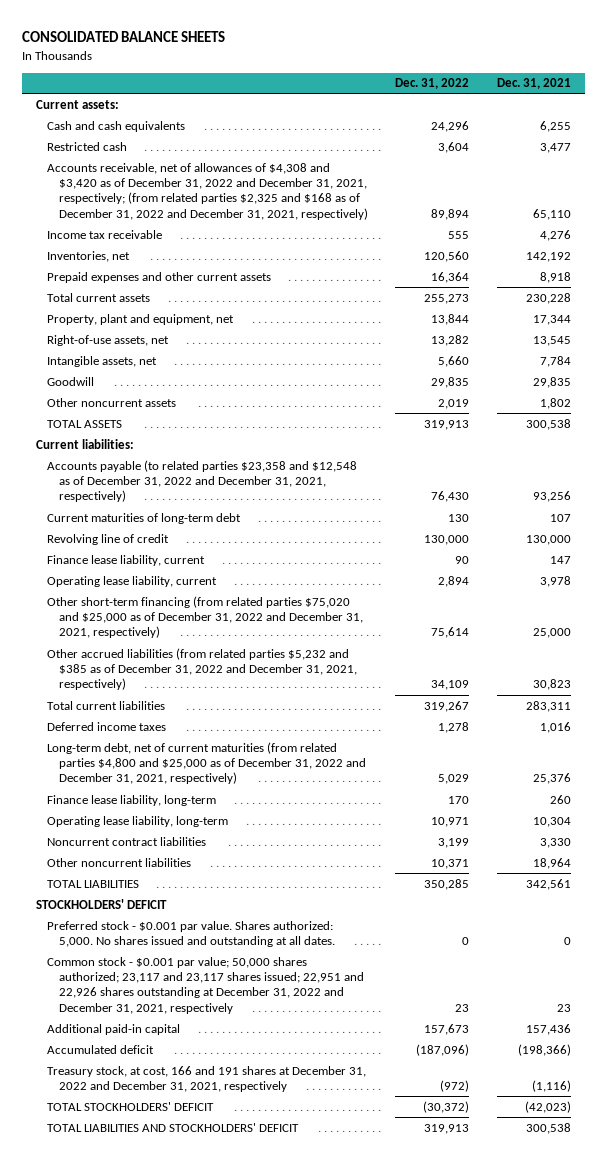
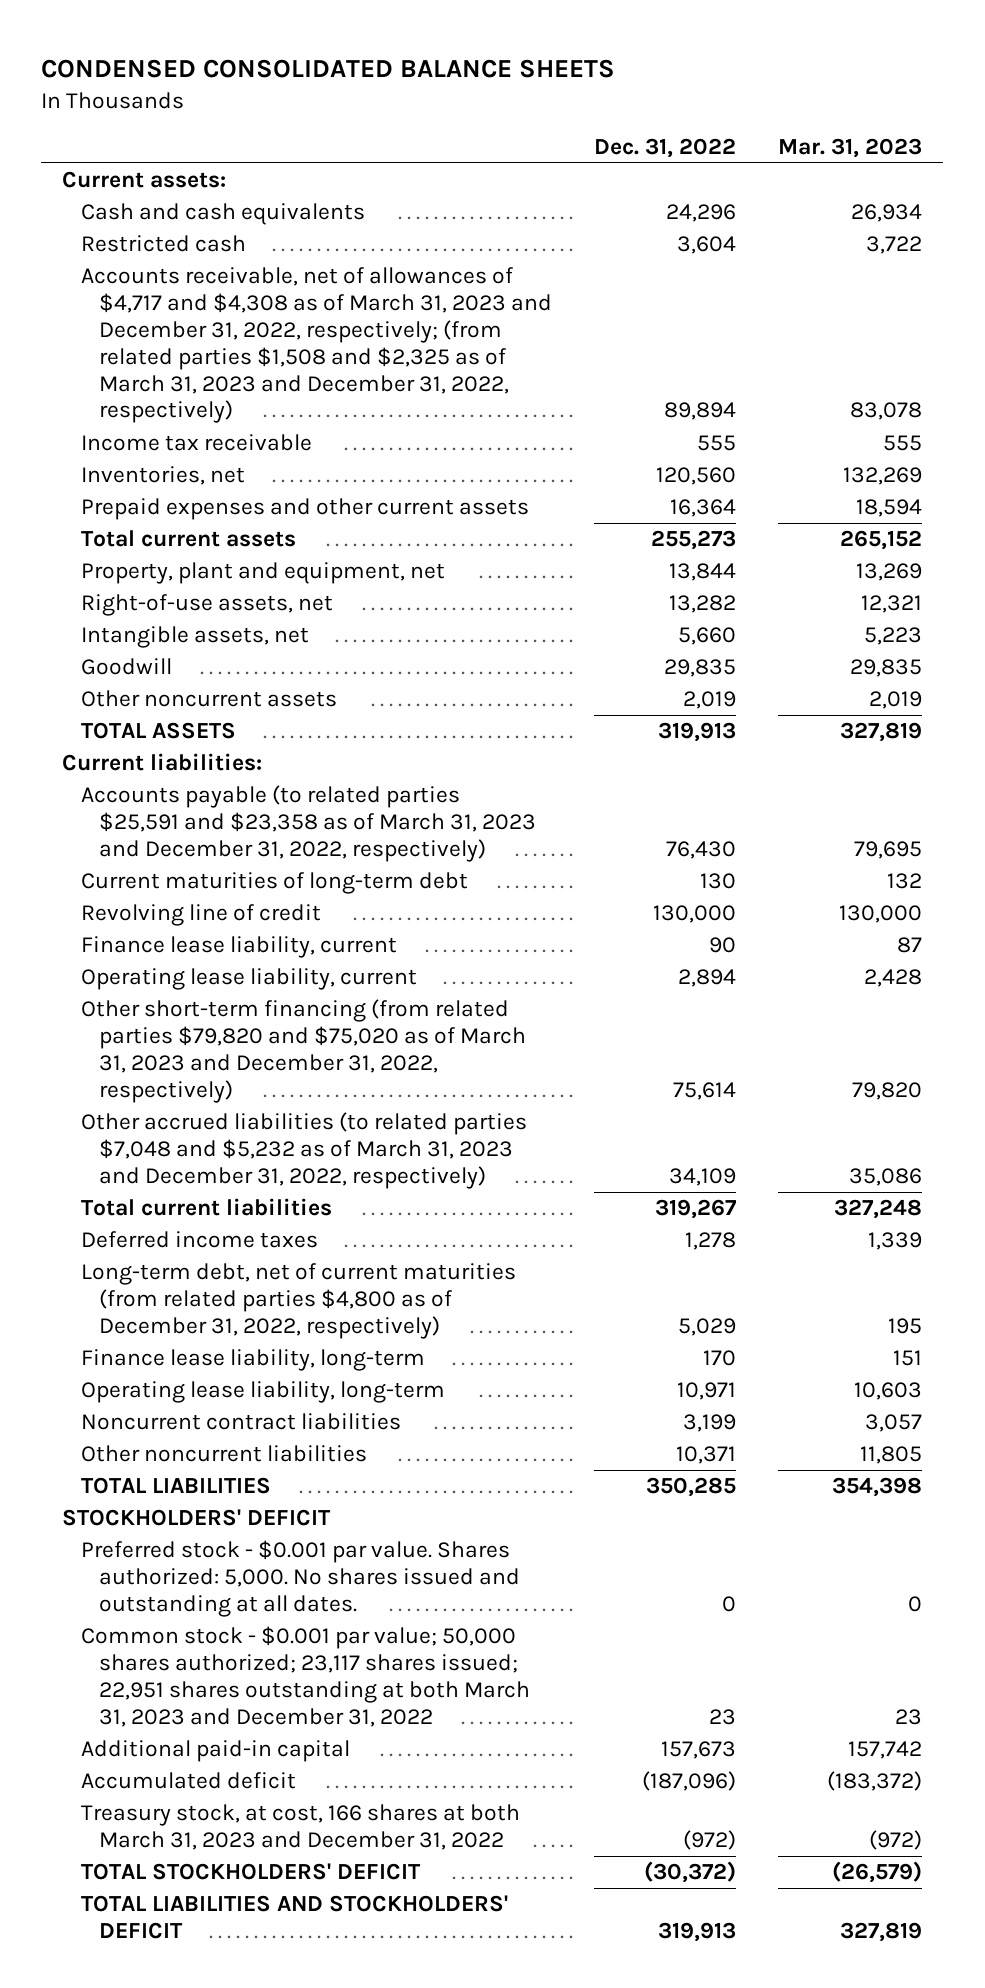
- CONSOLIDATED BALANCE SHEETS
+ CONDENSED CONSOLIDATED BALANCE SHEETS
- | Dec. 31, 2022 | Dec. 31, 2021
+ | Dec. 31, 2022 | Mar. 31, 2023
- Accounts receivable, net of allowances of $4,308 and $3,420 as of December 31, 2022 and December 31, 2021, respectively; (from related parties $2,325 and $168 as of December 31, 2022 and December 31, 2021, respectively) | 89,894 | 65,110
+ Accounts receivable, net of allowances of $4,717 and $4,308 as of March 31, 2023 and December 31, 2022, respectively; (from related parties $1,508 and $2,325 as of March 31, 2023 and December 31, 2022, respectively) | 89,894 | 83,078
- Accounts payable (to related parties $23,358 and $12,548 as of December 31, 2022 and December 31, 2021, respectively) | 76,430 | 93,256
+ Accounts payable (to related parties $25,591 and $23,358 as of March 31, 2023 and December 31, 2022, respectively) | 76,430 | 79,695
- Other short-term financing (from related parties $75,020 and $25,000 as of December 31, 2022 and December 31, 2021, respectively) | 75,614 | 25,000
- Other accrued liabilities (from related parties $5,232 and $385 as of December 31, 2022 and December 31, 2021, respectively) | 34,109 | 30,823
+ Other short-term financing (from related parties $79,820 and $75,020 as of March 31, 2023 and December 31, 2022, respectively) | 75,614 | 79,820
+ Other accrued liabilities (to related parties $7,048 and $5,232 as of March 31, 2023 and December 31, 2022, respectively) | 34,109 | 35,086
- Long-term debt, net of current maturities (from related parties $4,800 and $25,000 as of December 31, 2022 and December 31, 2021, respectively) | 5,029 | 25,376
+ Long-term debt, net of current maturities (from related parties $4,800 as of December 31, 2022, respectively) | 5,029 | 195
- Common stock - $0.001 par value; 50,000 shares authorized; 23,117 and 23,117 shares issued; 22,951 and 22,926 shares outstanding at December 31, 2022 and December 31, 2021, respectively | 23 | 23
+ Common stock - $0.001 par value; 50,000 shares authorized; 23,117 shares issued; 22,951 shares outstanding at both March 31, 2023 and December 31, 2022 | 23 | 23
- Treasury stock, at cost, 166 and 191 shares at December 31, 2022 and December 31, 2021, respectively | (972) | (1,116)
+ Treasury stock, at cost, 166 shares at both March 31, 2023 and December 31, 2022 | (972) | (972)

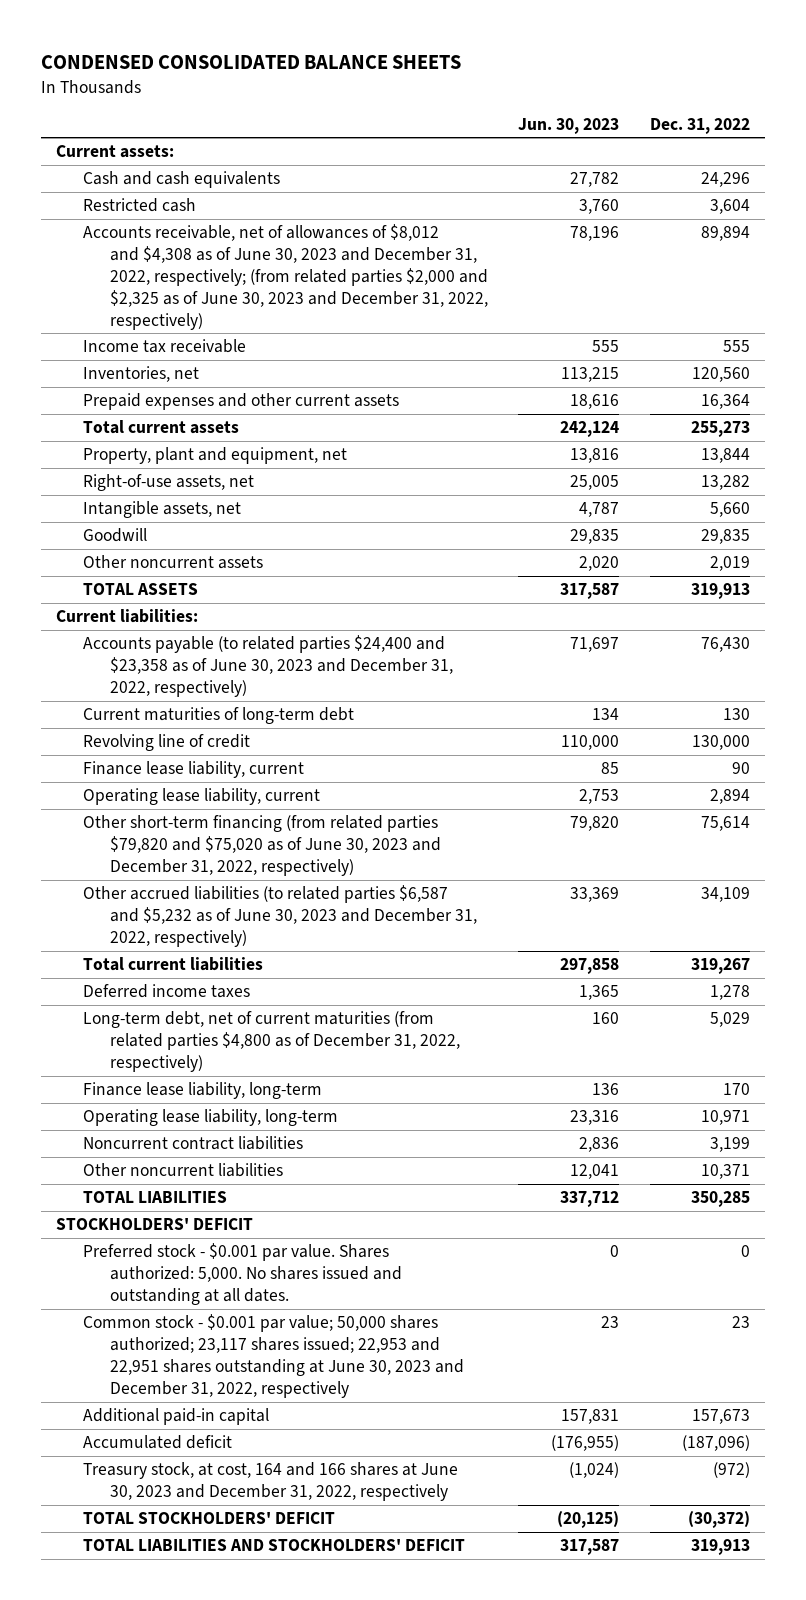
- | Dec. 31, 2022 | Mar. 31, 2023
+ | Jun. 30, 2023 | Dec. 31, 2022
- Accounts receivable, net of allowances of $4,717 and $4,308 as of March 31, 2023 and December 31, 2022, respectively; (from related parties $1,508 and $2,325 as of March 31, 2023 and December 31, 2022, respectively) | 89,894 | 83,078
+ Accounts receivable, net of allowances of $8,012 and $4,308 as of June 30, 2023 and December 31, 2022, respectively; (from related parties $2,000 and $2,325 as of June 30, 2023 and December 31, 2022, respectively) | 78,196 | 89,894
- Accounts payable (to related parties $25,591 and $23,358 as of March 31, 2023 and December 31, 2022, respectively) | 76,430 | 79,695
+ Accounts payable (to related parties $24,400 and $23,358 as of June 30, 2023 and December 31, 2022, respectively) | 71,697 | 76,430
- Other short-term financing (from related parties $79,820 and $75,020 as of March 31, 2023 and December 31, 2022, respectively) | 75,614 | 79,820
- Other accrued liabilities (to related parties $7,048 and $5,232 as of March 31, 2023 and December 31, 2022, respectively) | 34,109 | 35,086
+ Other short-term financing (from related parties $79,820 and $75,020 as of June 30, 2023 and December 31, 2022, respectively) | 79,820 | 75,614
+ Other accrued liabilities (to related parties $6,587 and $5,232 as of June 30, 2023 and December 31, 2022, respectively) | 33,369 | 34,109
- Common stock - $0.001 par value; 50,000 shares authorized; 23,117 shares issued; 22,951 shares outstanding at both March 31, 2023 and December 31, 2022 | 23 | 23
+ Common stock - $0.001 par value; 50,000 shares authorized; 23,117 shares issued; 22,953 and 22,951 shares outstanding at June 30, 2023 and December 31, 2022, respectively | 23 | 23
- Treasury stock, at cost, 166 shares at both March 31, 2023 and December 31, 2022 | (972) | (972)
+ Treasury stock, at cost, 164 and 166 shares at June 30, 2023 and December 31, 2022, respectively | (1,024) | (972)

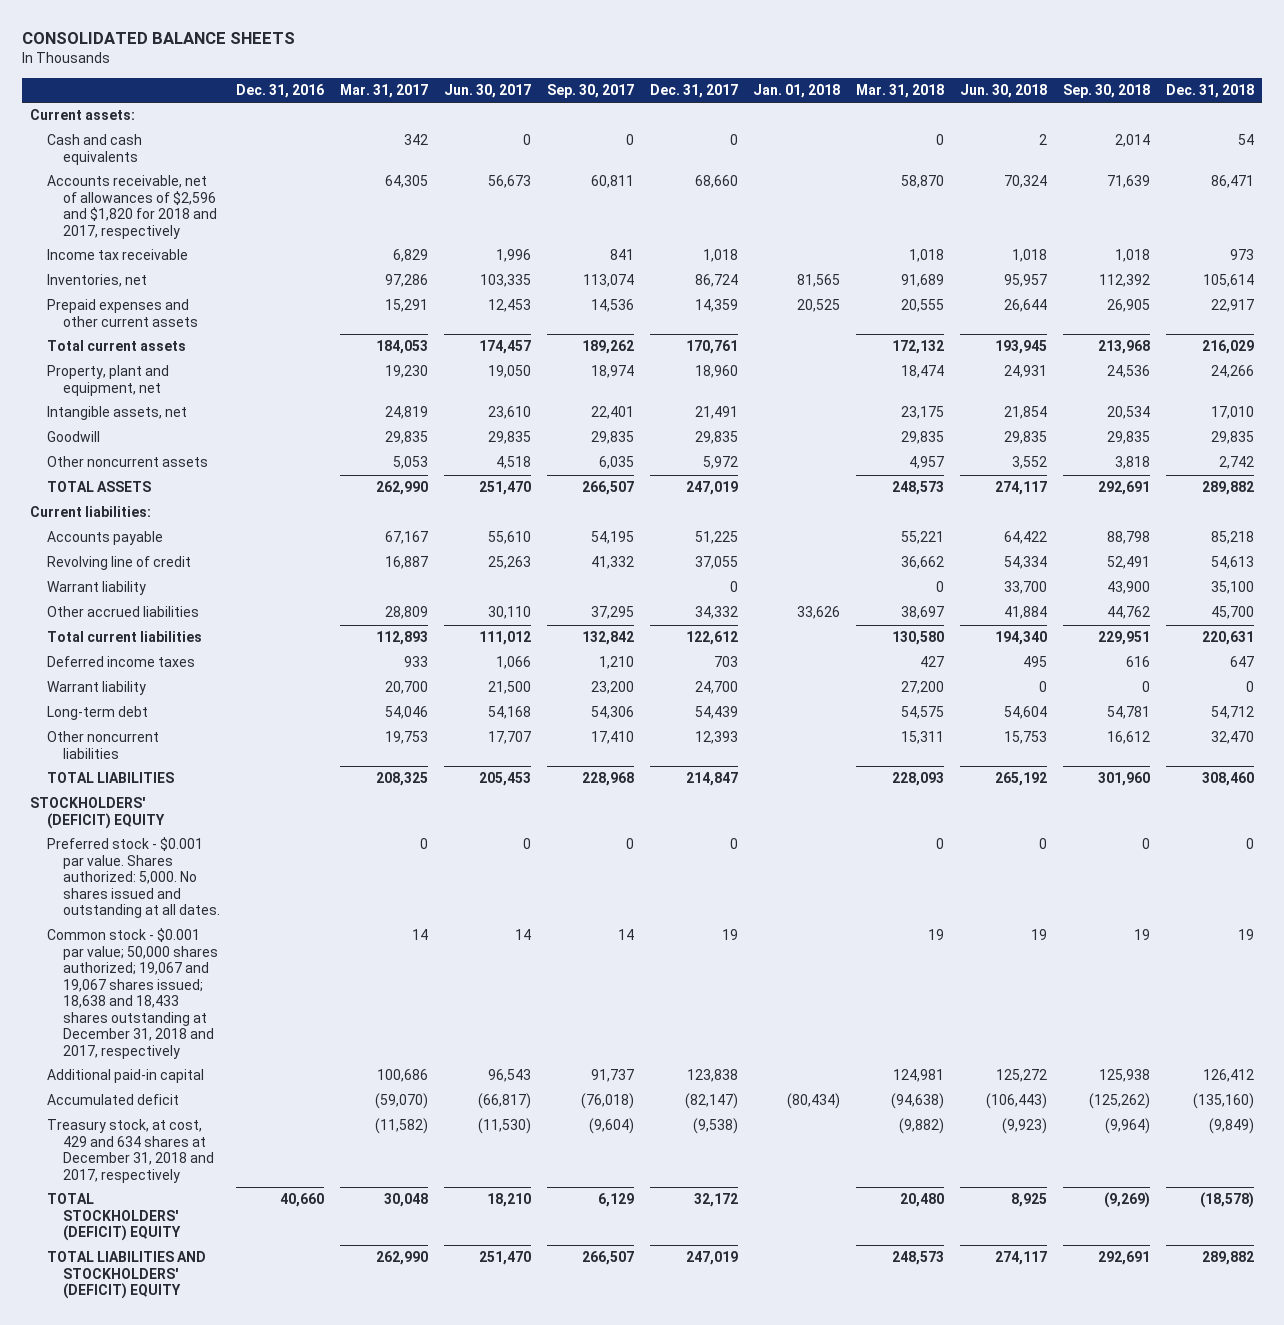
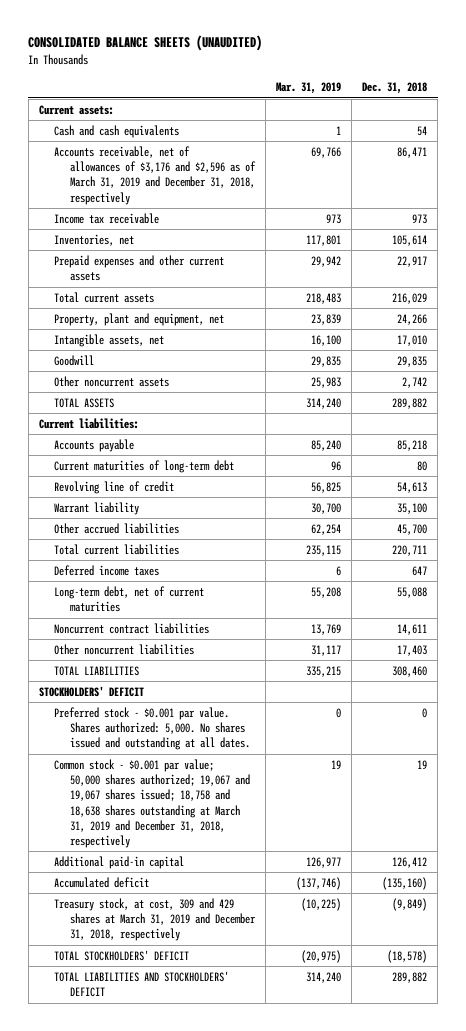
- CONSOLIDATED BALANCE SHEETS
+ CONSOLIDATED BALANCE SHEETS (UNAUDITED)
- | Dec. 31, 2016 | Mar. 31, 2017 | Jun. 30, 2017 | Sep. 30, 2017 | Dec. 31, 2017 | Jan. 01, 2018 | Mar. 31, 2018 | Jun. 30, 2018 | Sep. 30, 2018 | Dec. 31, 2018
+ | Mar. 31, 2019 | Dec. 31, 2018
- Accounts receivable, net of allowances of $2,596 and $1,820 for 2018 and 2017, respectively | | 64,305 | 56,673 | 60,811 | 68,660 | | 58,870 | 70,324 | 71,639 | 86,471
+ Accounts receivable, net of allowances of $3,176 and $2,596 as of March 31, 2019 and December 31, 2018, respectively | 69,766 | 86,471
+ Current maturities of long-term debt | 96 | 80
- Total current liabilities | | 112,893 | 111,012 | 132,842 | 122,612 | | 130,580 | 194,340 | 229,951 | 220,631
+ Total current liabilities | 235,115 | 220,711
- Warrant liability | | 20,700 | 21,500 | 23,200 | 24,700 | | 27,200 | 0 | 0 | 0
- Long-term debt | | 54,046 | 54,168 | 54,306 | 54,439 | | 54,575 | 54,604 | 54,781 | 54,712
- Other noncurrent liabilities | | 19,753 | 17,707 | 17,410 | 12,393 | | 15,311 | 15,753 | 16,612 | 32,470
+ Long-term debt, net of current maturities | 55,208 | 55,088
+ Noncurrent contract liabilities | 13,769 | 14,611
+ Other noncurrent liabilities | 31,117 | 17,403
- STOCKHOLDERS' (DEFICIT) EQUITY
+ STOCKHOLDERS' DEFICIT
- Common stock - $0.001 par value; 50,000 shares authorized; 19,067 and 19,067 shares issued; 18,638 and 18,433 shares outstanding at December 31, 2018 and 2017, respectively | | 14 | 14 | 14 | 19 | | 19 | 19 | 19 | 19
+ Common stock - $0.001 par value; 50,000 shares authorized; 19,067 and 19,067 shares issued; 18,758 and 18,638 shares outstanding at March 31, 2019 and December 31, 2018, respectively | 19 | 19
- Treasury stock, at cost, 429 and 634 shares at December 31, 2018 and 2017, respectively | | (11,582) | (11,530) | (9,604) | (9,538) | | (9,882) | (9,923) | (9,964) | (9,849)
- TOTAL STOCKHOLDERS' (DEFICIT) EQUITY | 40,660 | 30,048 | 18,210 | 6,129 | 32,172 | | 20,480 | 8,925 | (9,269) | (18,578)
- TOTAL LIABILITIES AND STOCKHOLDERS' (DEFICIT) EQUITY | | 262,990 | 251,470 | 266,507 | 247,019 | | 248,573 | 274,117 | 292,691 | 289,882
+ Treasury stock, at cost, 309 and 429 shares at March 31, 2019 and December 31, 2018, respectively | (10,225) | (9,849)
+ TOTAL STOCKHOLDERS' DEFICIT | (20,975) | (18,578)
+ TOTAL LIABILITIES AND STOCKHOLDERS' DEFICIT | 314,240 | 289,882

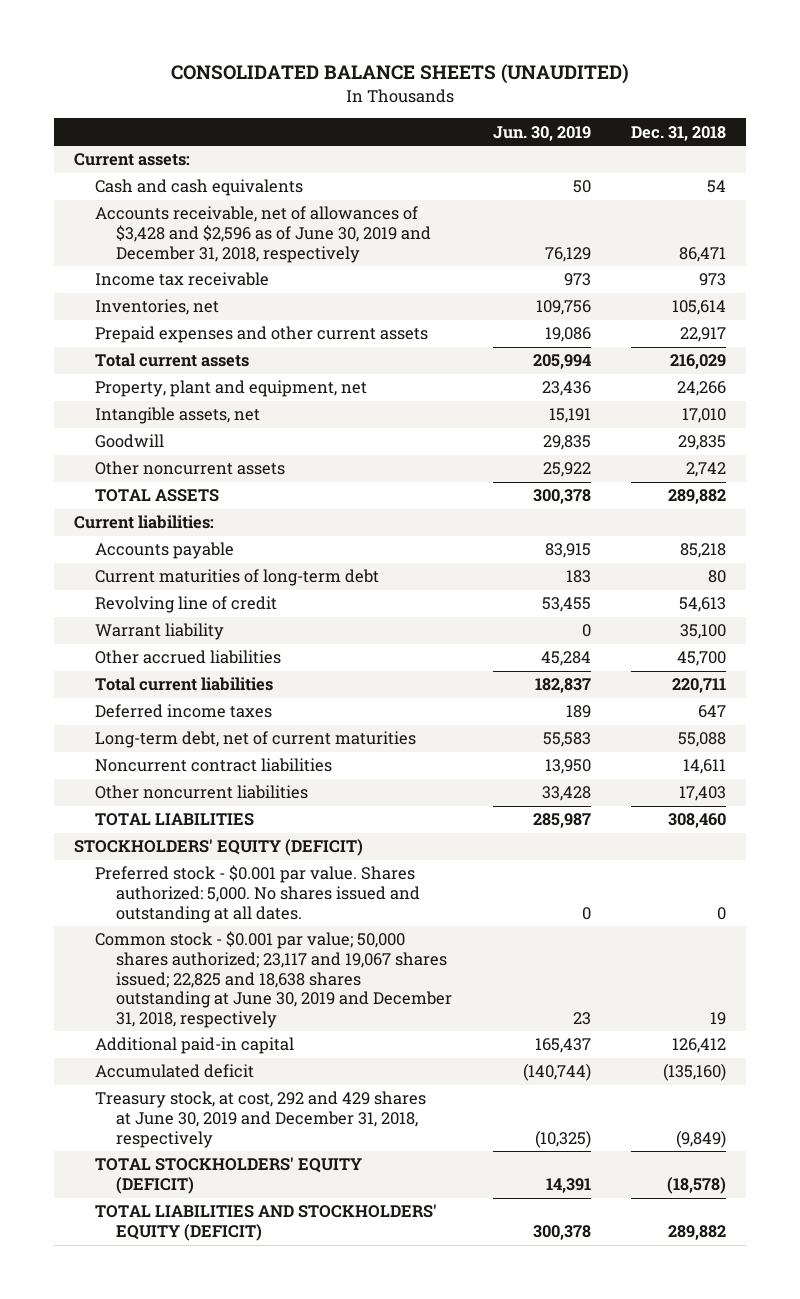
- | Mar. 31, 2019 | Dec. 31, 2018
+ | Jun. 30, 2019 | Dec. 31, 2018
- Accounts receivable, net of allowances of $3,176 and $2,596 as of March 31, 2019 and December 31, 2018, respectively | 69,766 | 86,471
+ Accounts receivable, net of allowances of $3,428 and $2,596 as of June 30, 2019 and December 31, 2018, respectively | 76,129 | 86,471
- STOCKHOLDERS' DEFICIT
+ STOCKHOLDERS' EQUITY (DEFICIT)
- Common stock - $0.001 par value; 50,000 shares authorized; 19,067 and 19,067 shares issued; 18,758 and 18,638 shares outstanding at March 31, 2019 and December 31, 2018, respectively | 19 | 19
+ Common stock - $0.001 par value; 50,000 shares authorized; 23,117 and 19,067 shares issued; 22,825 and 18,638 shares outstanding at June 30, 2019 and December 31, 2018, respectively | 23 | 19
- Treasury stock, at cost, 309 and 429 shares at March 31, 2019 and December 31, 2018, respectively | (10,225) | (9,849)
- TOTAL STOCKHOLDERS' DEFICIT | (20,975) | (18,578)
- TOTAL LIABILITIES AND STOCKHOLDERS' DEFICIT | 314,240 | 289,882
+ Treasury stock, at cost, 292 and 429 shares at June 30, 2019 and December 31, 2018, respectively | (10,325) | (9,849)
+ TOTAL STOCKHOLDERS' EQUITY (DEFICIT) | 14,391 | (18,578)
+ TOTAL LIABILITIES AND STOCKHOLDERS' EQUITY (DEFICIT) | 300,378 | 289,882

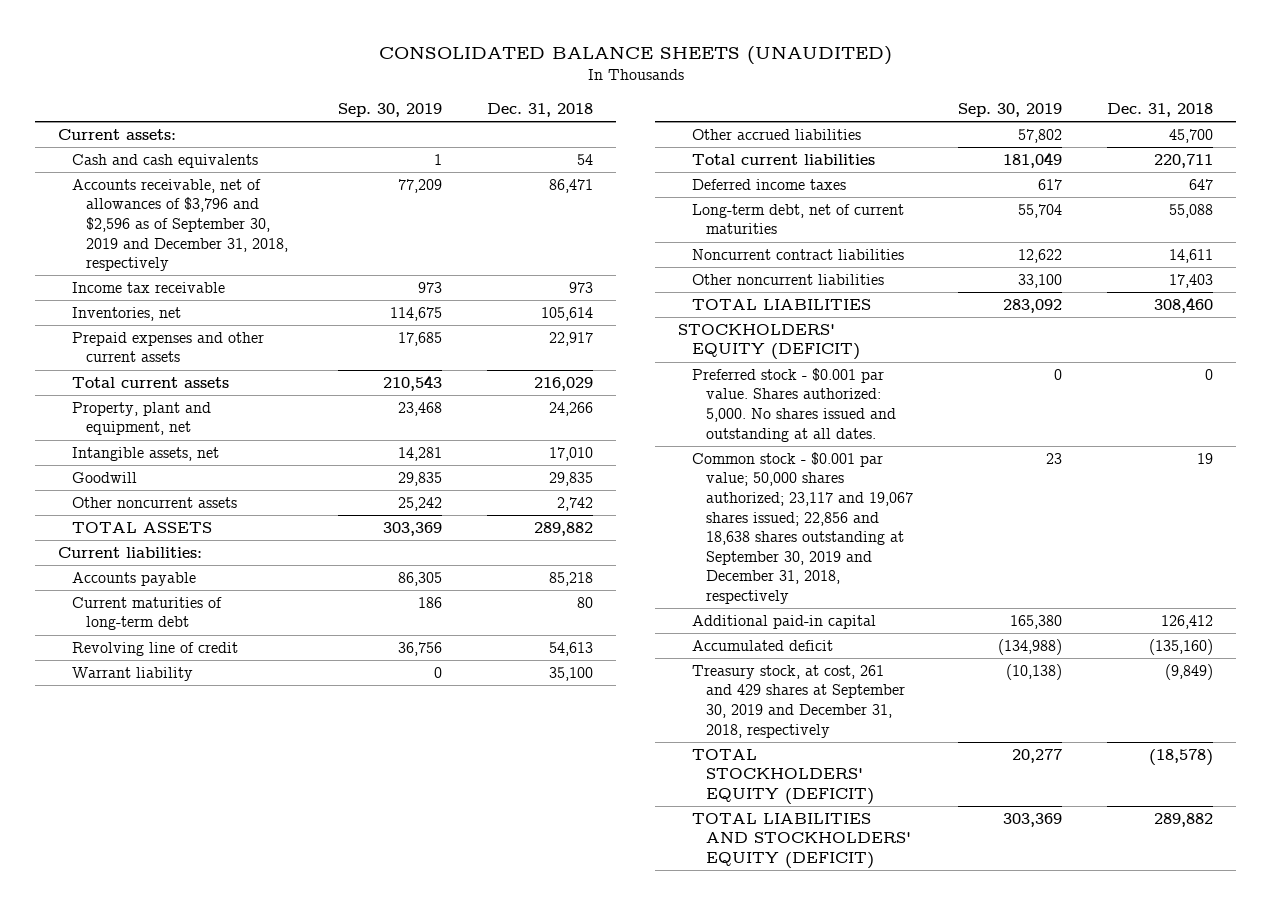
- | Jun. 30, 2019 | Dec. 31, 2018
+ | Sep. 30, 2019 | Dec. 31, 2018
- Accounts receivable, net of allowances of $3,428 and $2,596 as of June 30, 2019 and December 31, 2018, respectively | 76,129 | 86,471
+ Accounts receivable, net of allowances of $3,796 and $2,596 as of September 30, 2019 and December 31, 2018, respectively | 77,209 | 86,471
- Common stock - $0.001 par value; 50,000 shares authorized; 23,117 and 19,067 shares issued; 22,825 and 18,638 shares outstanding at June 30, 2019 and December 31, 2018, respectively | 23 | 19
+ Common stock - $0.001 par value; 50,000 shares authorized; 23,117 and 19,067 shares issued; 22,856 and 18,638 shares outstanding at September 30, 2019 and December 31, 2018, respectively | 23 | 19
- Treasury stock, at cost, 292 and 429 shares at June 30, 2019 and December 31, 2018, respectively | (10,325) | (9,849)
+ Treasury stock, at cost, 261 and 429 shares at September 30, 2019 and December 31, 2018, respectively | (10,138) | (9,849)

